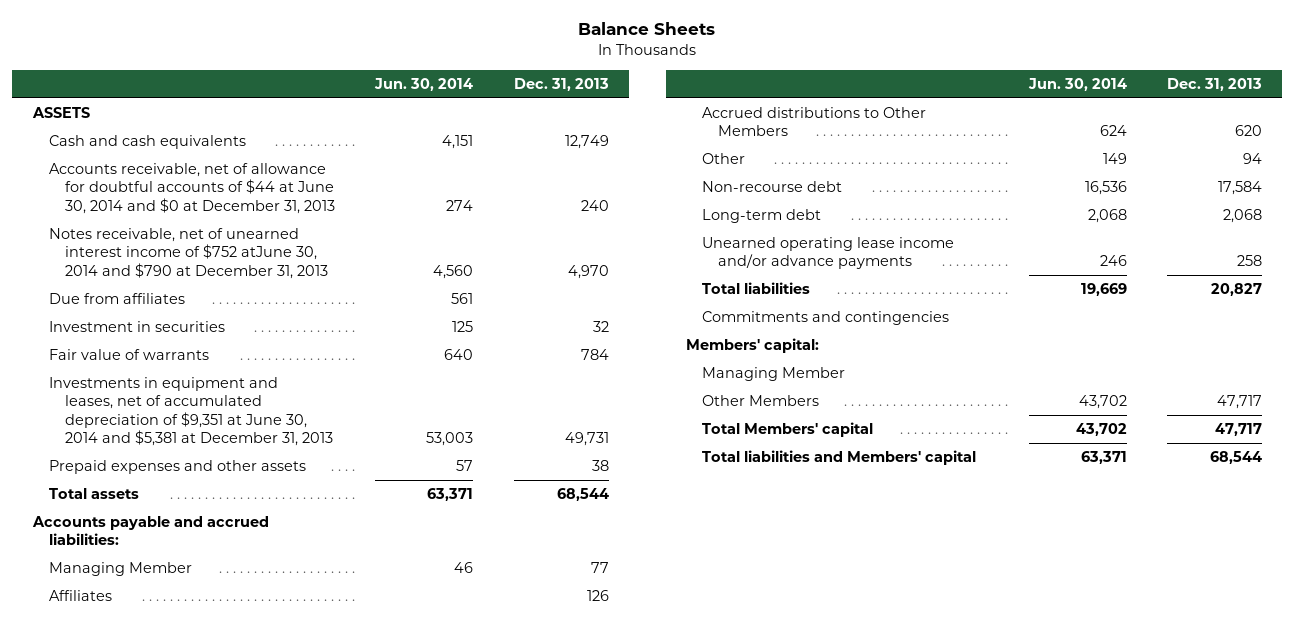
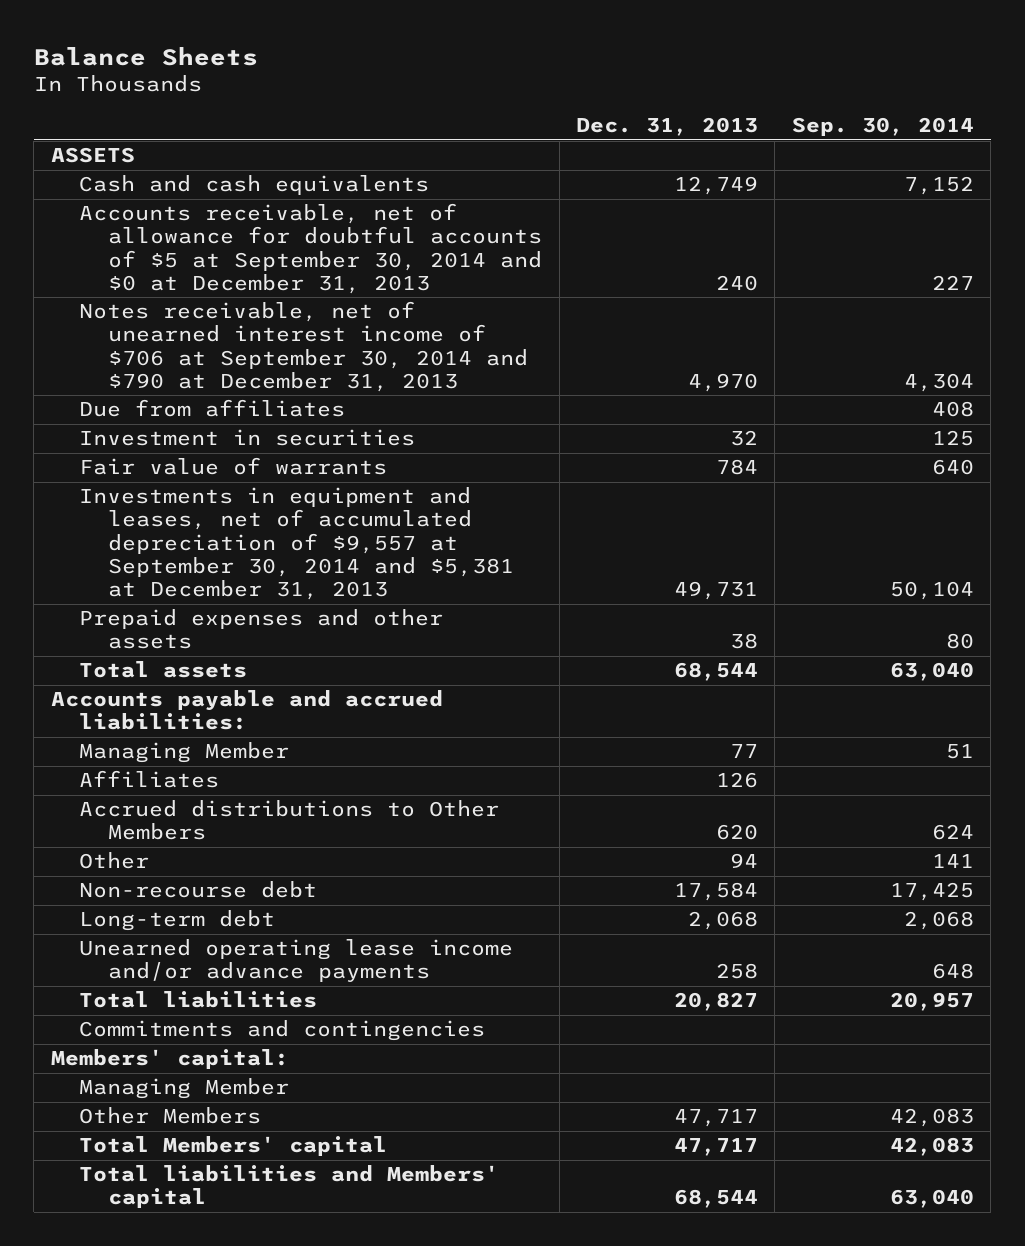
- | Jun. 30, 2014 | Dec. 31, 2013
+ | Dec. 31, 2013 | Sep. 30, 2014
- Accounts receivable, net of allowance for doubtful accounts of $44 at June 30, 2014 and $0 at December 31, 2013 | 274 | 240
- Notes receivable, net of unearned interest income of $752 atJune 30, 2014 and $790 at December 31, 2013 | 4,560 | 4,970
+ Accounts receivable, net of allowance for doubtful accounts of $5 at September 30, 2014 and $0 at December 31, 2013 | 240 | 227
+ Notes receivable, net of unearned interest income of $706 at September 30, 2014 and $790 at December 31, 2013 | 4,970 | 4,304
- Investments in equipment and leases, net of accumulated depreciation of $9,351 at June 30, 2014 and $5,381 at December 31, 2013 | 53,003 | 49,731
+ Investments in equipment and leases, net of accumulated depreciation of $9,557 at September 30, 2014 and $5,381 at December 31, 2013 | 49,731 | 50,104

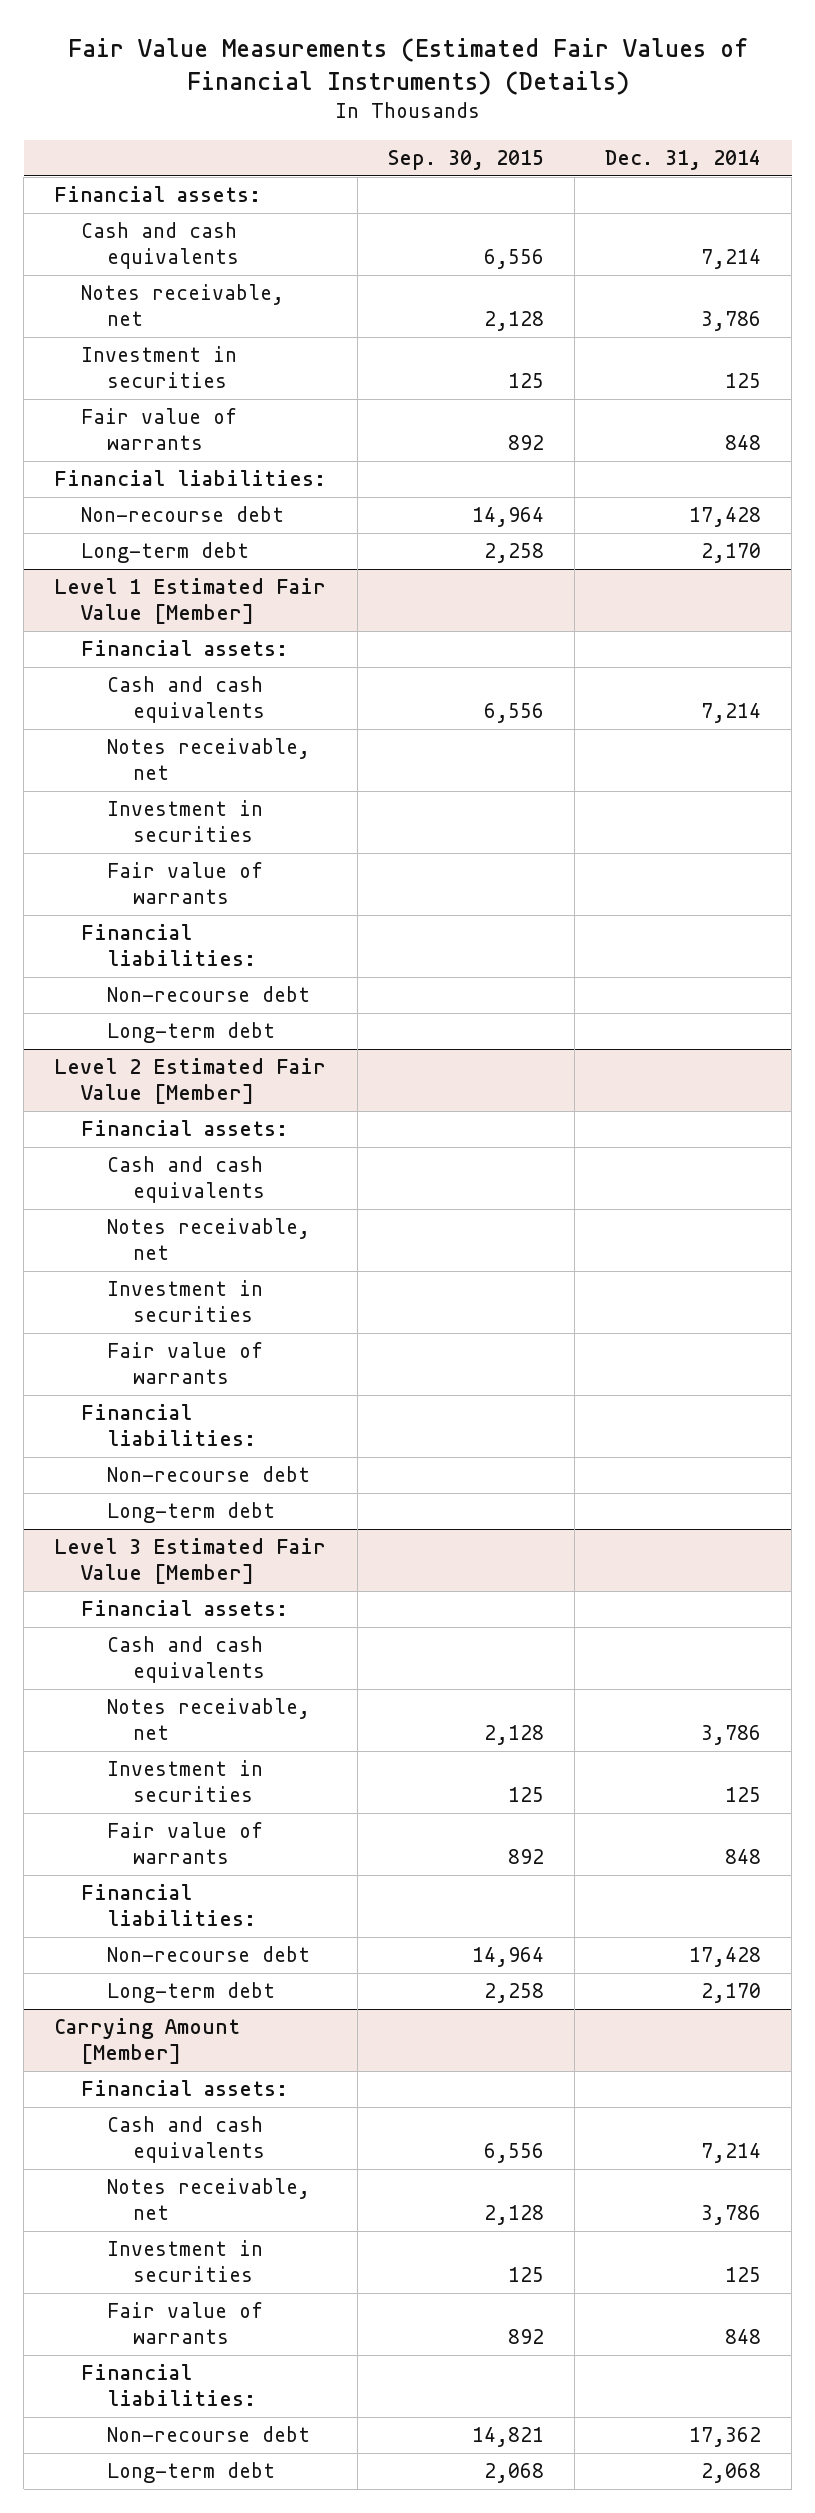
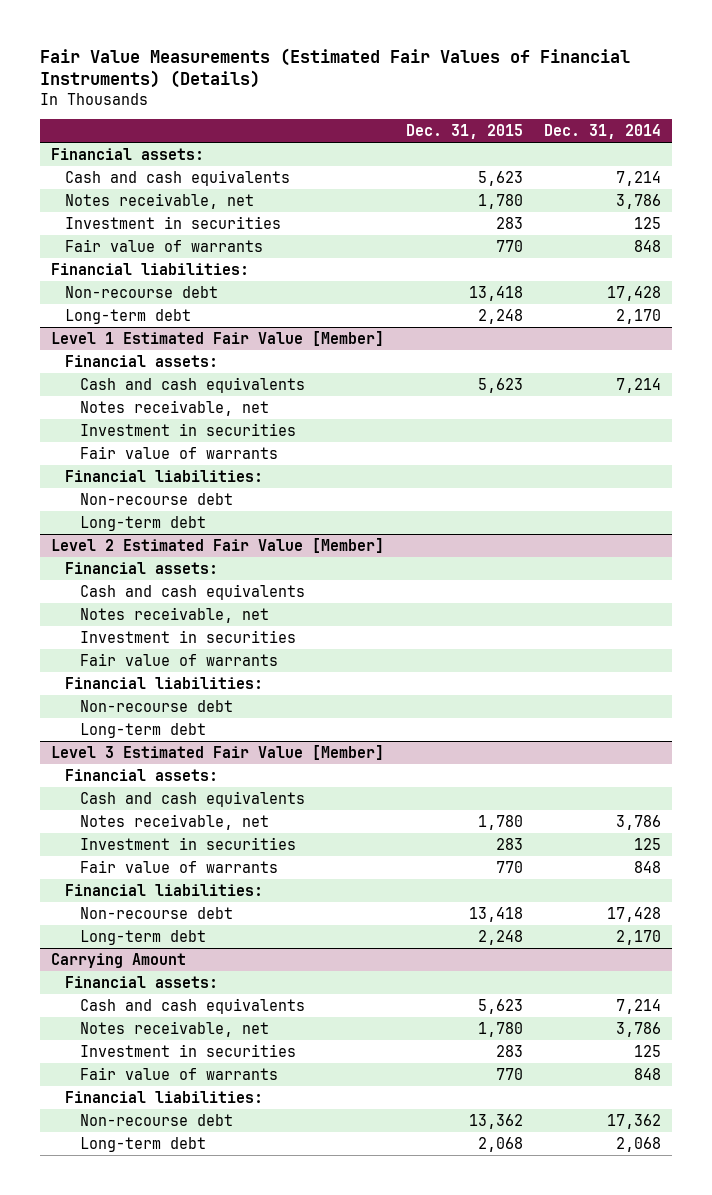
- | Sep. 30, 2015 | Dec. 31, 2014
+ | Dec. 31, 2015 | Dec. 31, 2014
- Carrying Amount [Member]
+ Carrying Amount

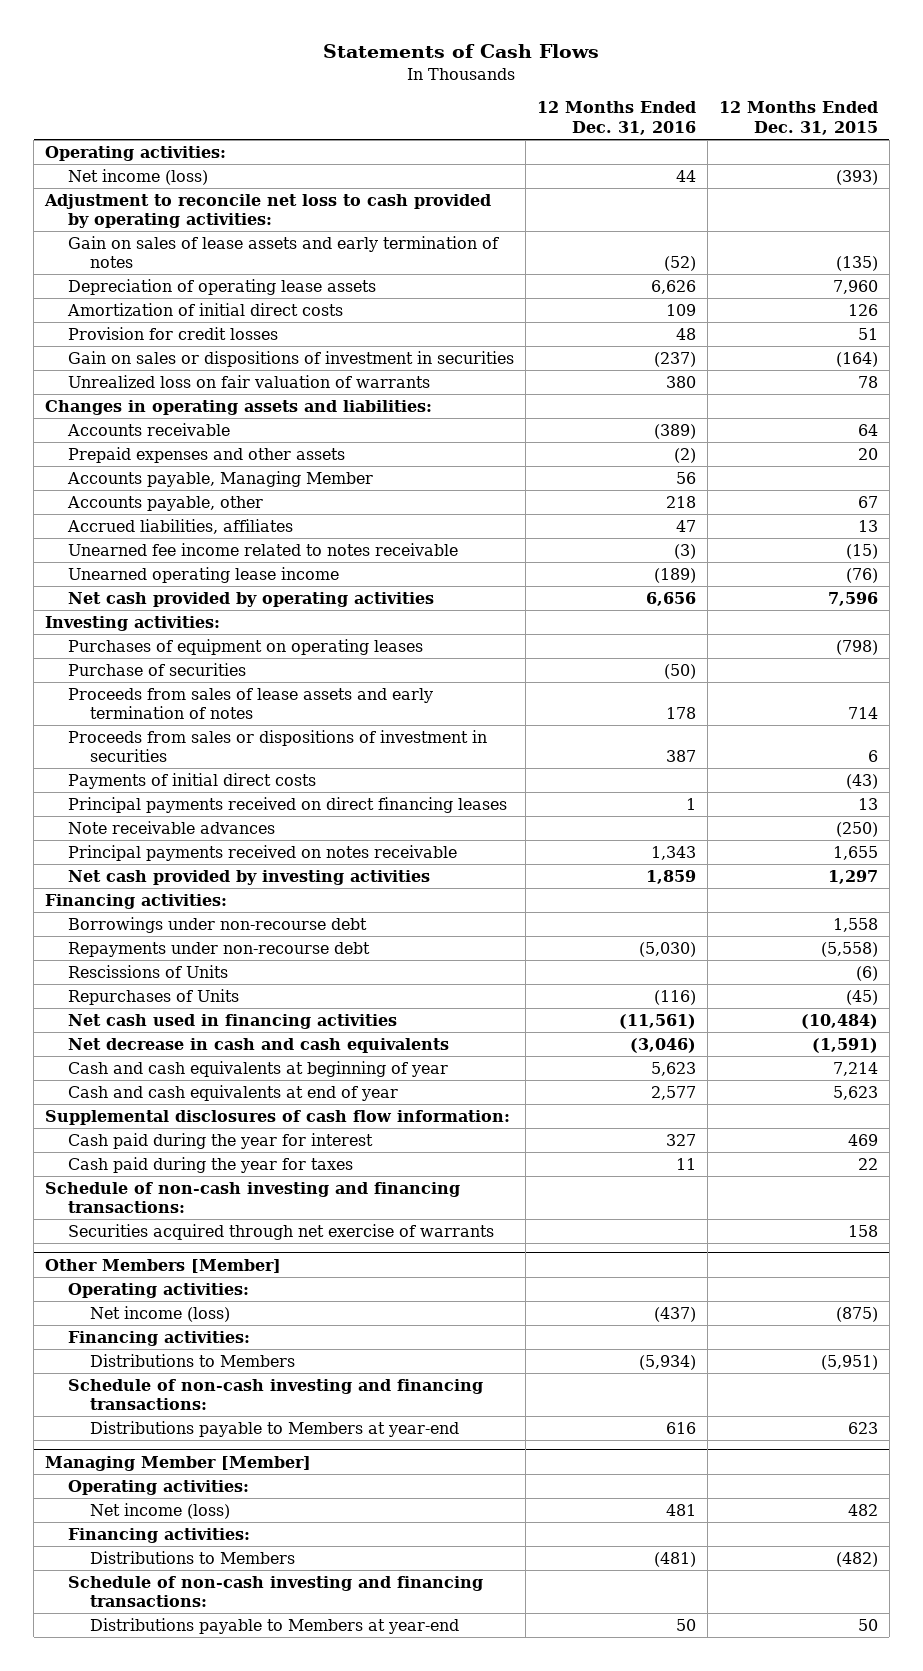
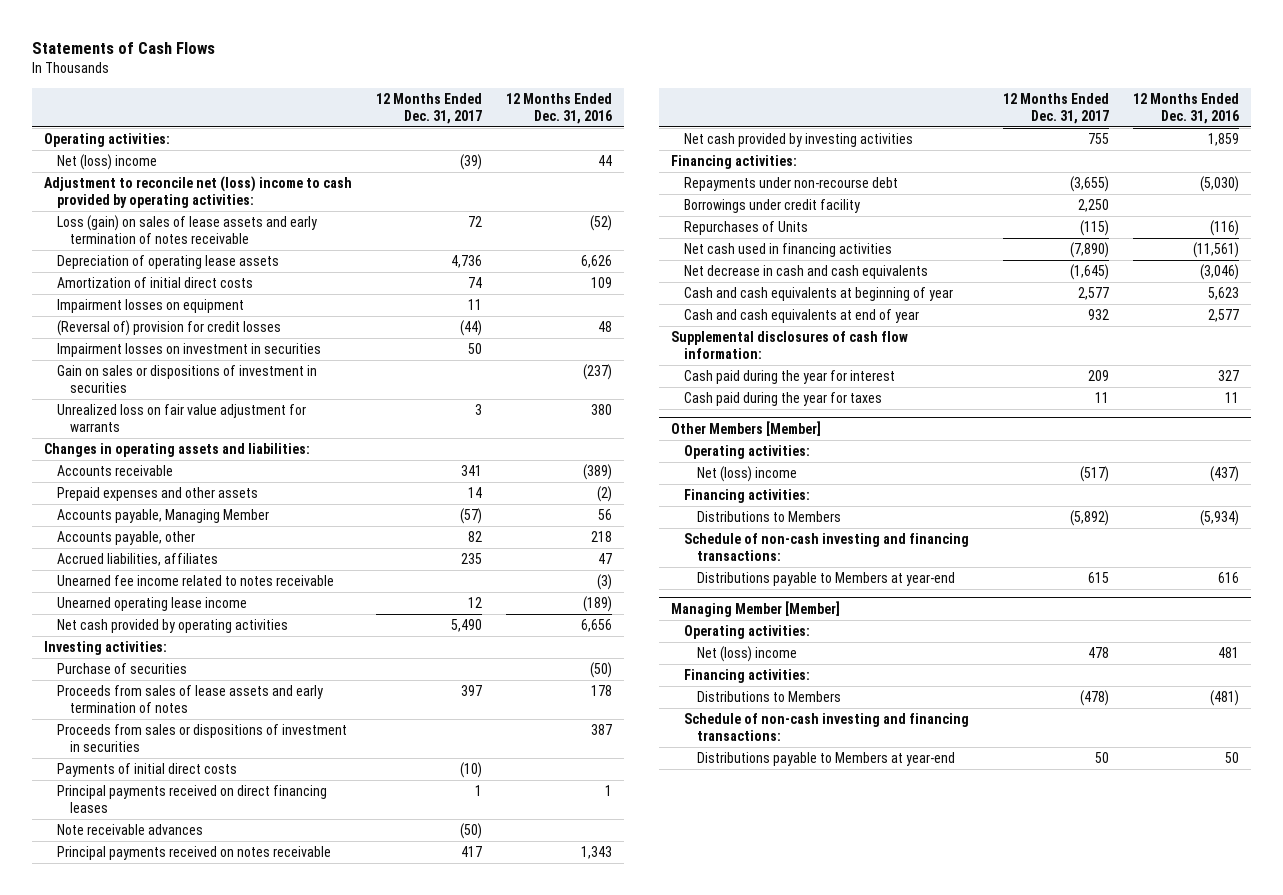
- | 12 Months Ended Dec. 31, 2016 | 12 Months Ended Dec. 31, 2015
+ | 12 Months Ended Dec. 31, 2017 | 12 Months Ended Dec. 31, 2016
- Net income (loss) | 44 | (393)
- Adjustment to reconcile net loss to cash provided by operating activities:
- Gain on sales of lease assets and early termination of notes | (52) | (135)
+ Net (loss) income | (39) | 44
+ Adjustment to reconcile net (loss) income to cash provided by operating activities:
+ Loss (gain) on sales of lease assets and early termination of notes receivable | 72 | (52)
- Provision for credit losses | 48 | 51
+ Impairment losses on equipment | 11 |
+ (Reversal of) provision for credit losses | (44) | 48
+ Impairment losses on investment in securities | 50 |
- Unrealized loss on fair valuation of warrants | 380 | 78
+ Unrealized loss on fair value adjustment for warrants | 3 | 380
- Purchases of equipment on operating leases | | (798)
- Borrowings under non-recourse debt | | 1,558
- Rescissions of Units | | (6)
+ Borrowings under credit facility | 2,250 |
- Schedule of non-cash investing and financing transactions:
- Securities acquired through net exercise of warrants | | 158
@ Other Members [Member]
- Net income (loss) | (437) | (875)
+ Net (loss) income | (517) | (437)
@ Managing Member [Member]
- Net income (loss) | 481 | 482
+ Net (loss) income | 478 | 481

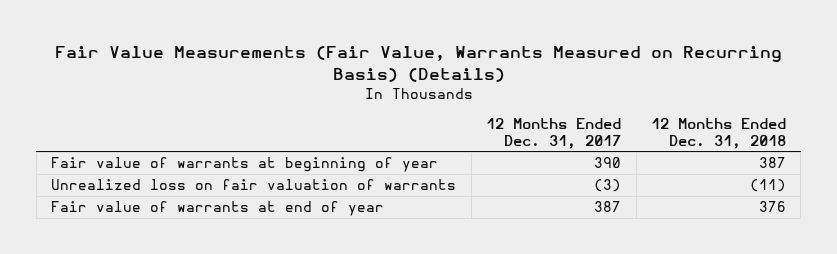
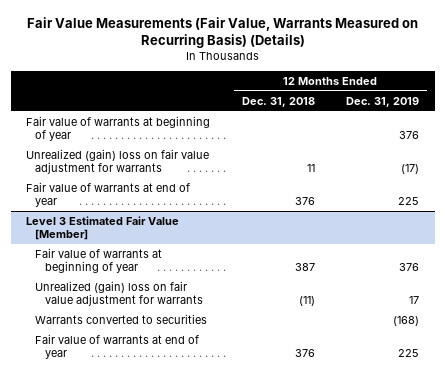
- | 12 Months Ended Dec. 31, 2017 | 12 Months Ended Dec. 31, 2018
+ | 12 Months Ended Dec. 31, 2018 | 12 Months Ended Dec. 31, 2019
+ Fair value of warrants at beginning of year | | 376
+ Unrealized (gain) loss on fair value adjustment for warrants | 11 | (17)
+ Fair value of warrants at end of year | 376 | 225
+ Level 3 Estimated Fair Value [Member]
- Unrealized loss on fair valuation of warrants | (3) | (11)
+ Unrealized (gain) loss on fair value adjustment for warrants | (11) | 17
+ Warrants converted to securities | | (168)

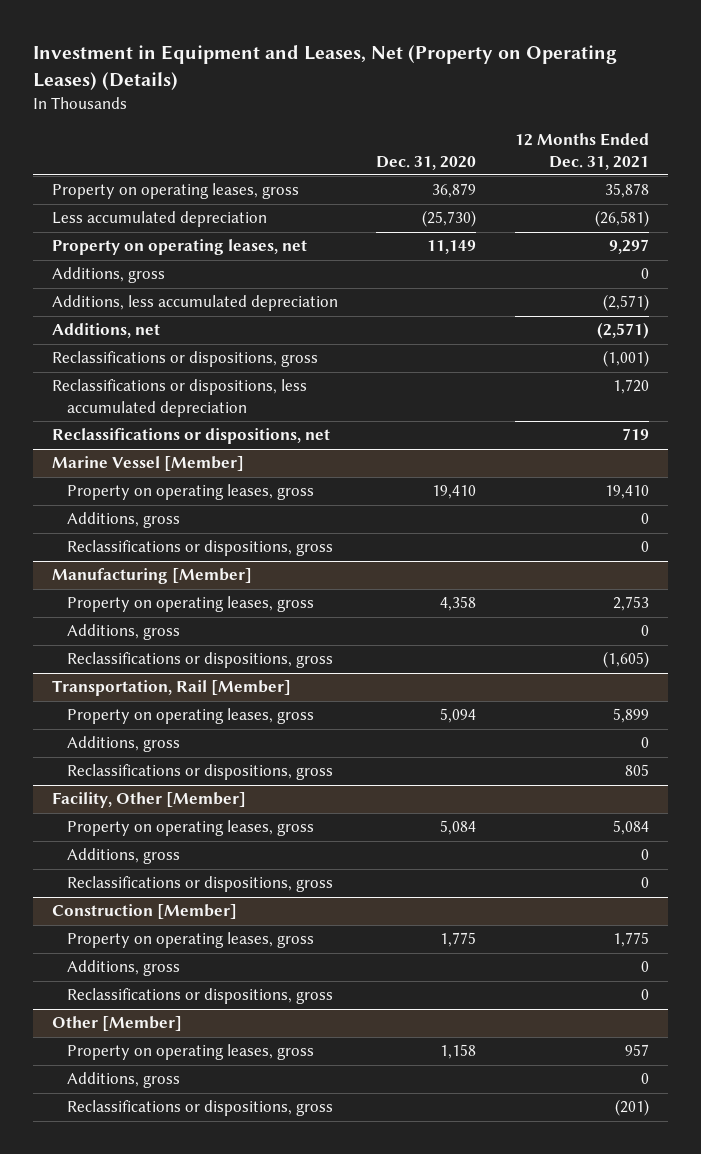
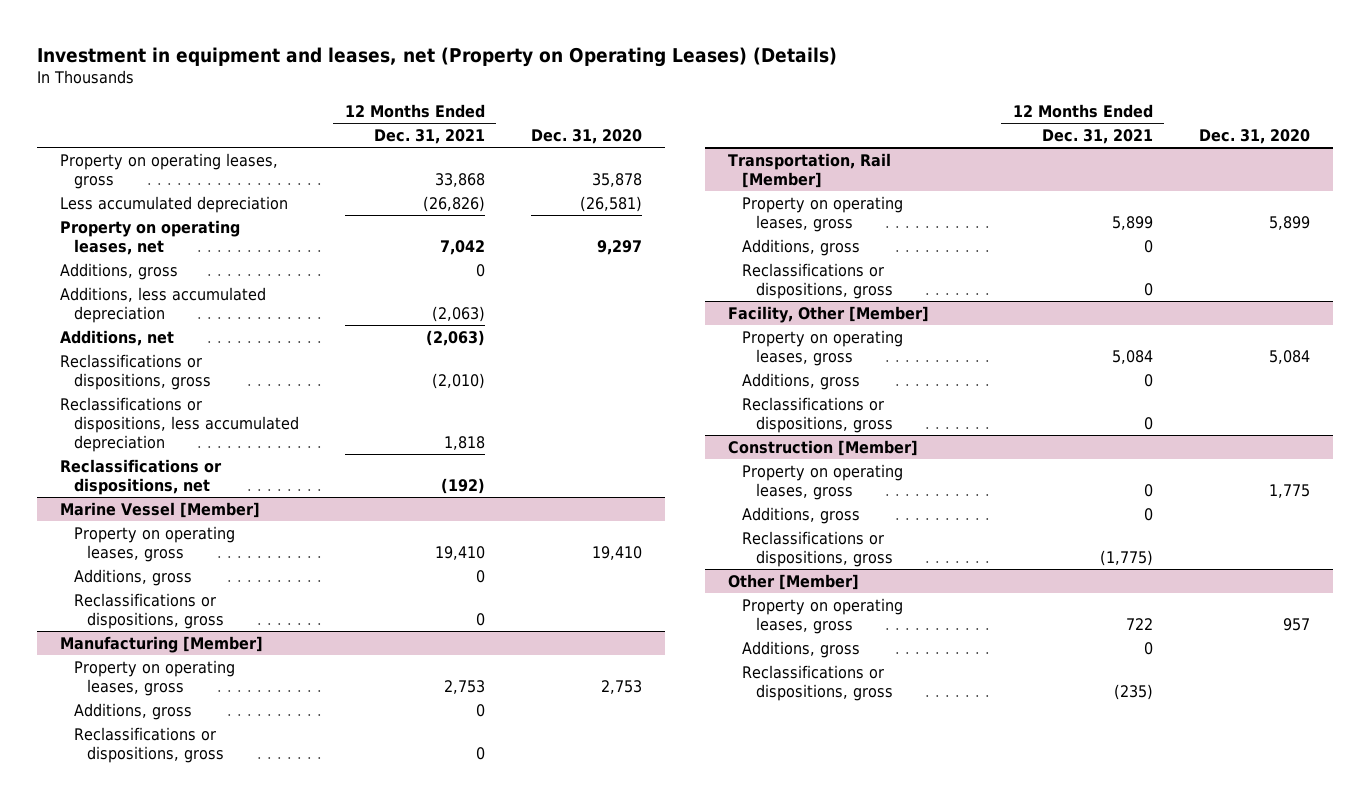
- Investment in Equipment and Leases, Net (Property on Operating Leases) (Details)
+ Investment in equipment and leases, net (Property on Operating Leases) (Details)
- | Dec. 31, 2020 | 12 Months Ended Dec. 31, 2021
+ | 12 Months Ended Dec. 31, 2021 | Dec. 31, 2020
- Property on operating leases, gross | 36,879 | 35,878
- Less accumulated depreciation | (25,730) | (26,581)
- Property on operating leases, net | 11,149 | 9,297
+ Property on operating leases, gross | 33,868 | 35,878
+ Less accumulated depreciation | (26,826) | (26,581)
+ Property on operating leases, net | 7,042 | 9,297
- Additions, less accumulated depreciation | | (2,571)
- Additions, net | | (2,571)
- Reclassifications or dispositions, gross | | (1,001)
- Reclassifications or dispositions, less accumulated depreciation | | 1,720
- Reclassifications or dispositions, net | | 719
+ Additions, less accumulated depreciation | (2,063) |
+ Additions, net | (2,063) |
+ Reclassifications or dispositions, gross | (2,010) |
+ Reclassifications or dispositions, less accumulated depreciation | 1,818 |
+ Reclassifications or dispositions, net | (192) |
@ Manufacturing [Member]
- Property on operating leases, gross | 4,358 | 2,753
+ Property on operating leases, gross | 2,753 | 2,753
- Reclassifications or dispositions, gross | | (1,605)
+ Reclassifications or dispositions, gross | 0 |
@ Transportation, Rail [Member]
- Property on operating leases, gross | 5,094 | 5,899
+ Property on operating leases, gross | 5,899 | 5,899
- Reclassifications or dispositions, gross | | 805
+ Reclassifications or dispositions, gross | 0 |
@ Construction [Member]
- Property on operating leases, gross | 1,775 | 1,775
+ Property on operating leases, gross | 0 | 1,775
- Reclassifications or dispositions, gross | | 0
+ Reclassifications or dispositions, gross | (1,775) |
@ Other [Member]
- Property on operating leases, gross | 1,158 | 957
+ Property on operating leases, gross | 722 | 957
- Reclassifications or dispositions, gross | | (201)
+ Reclassifications or dispositions, gross | (235) |

